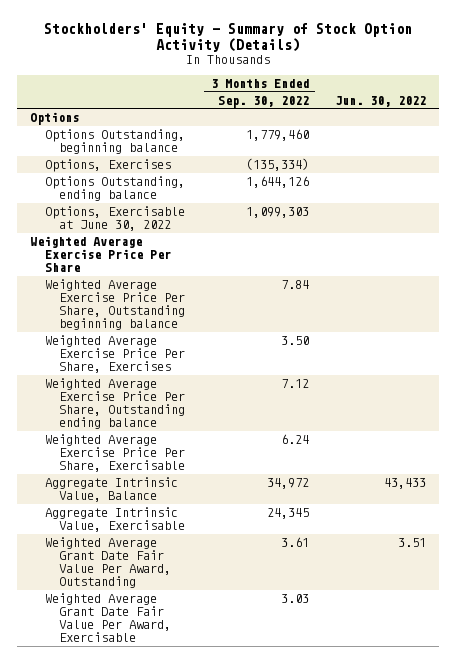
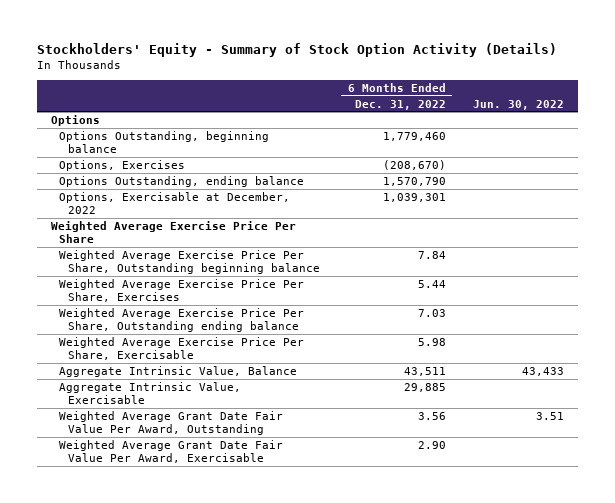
- | 3 Months Ended Sep. 30, 2022 | Jun. 30, 2022
+ | 6 Months Ended Dec. 31, 2022 | Jun. 30, 2022
- Options, Exercisable at June 30, 2022 | 1,099,303 |
+ Options, Exercisable at December, 2022 | 1,039,301 |

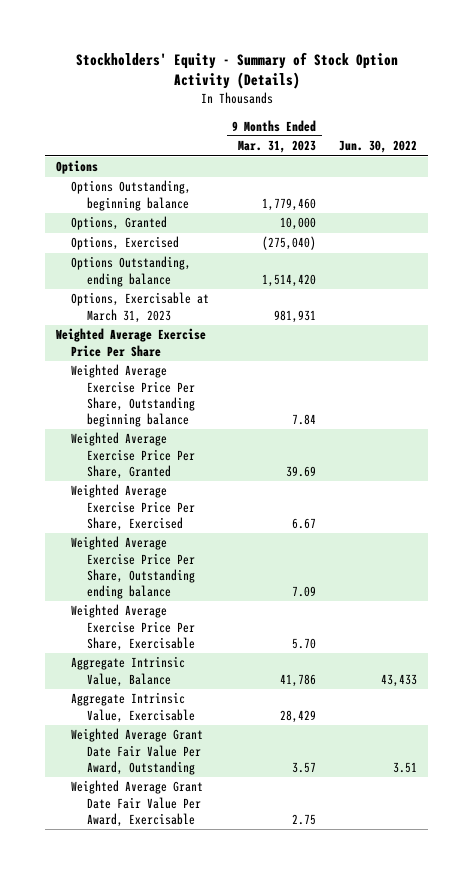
- | 6 Months Ended Dec. 31, 2022 | Jun. 30, 2022
+ | 9 Months Ended Mar. 31, 2023 | Jun. 30, 2022
- Options, Exercises | (208,670) |
+ Options, Granted | 10,000 |
+ Options, Exercised | (275,040) |
- Options, Exercisable at December, 2022 | 1,039,301 |
+ Options, Exercisable at March 31, 2023 | 981,931 |
- Weighted Average Exercise Price Per Share, Exercises | 5.44 |
+ Weighted Average Exercise Price Per Share, Granted | 39.69 |
+ Weighted Average Exercise Price Per Share, Exercised | 6.67 |

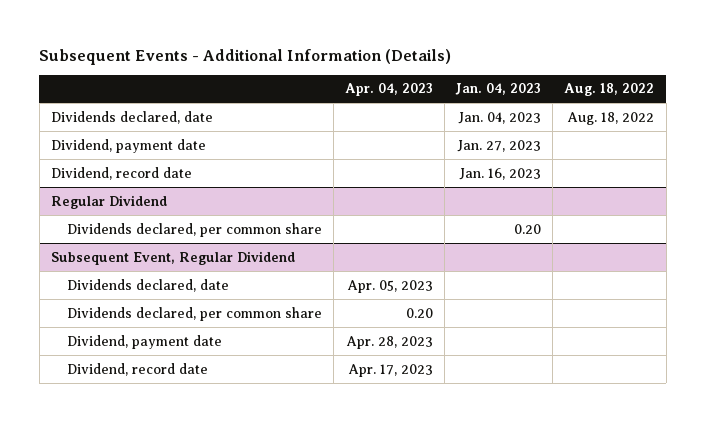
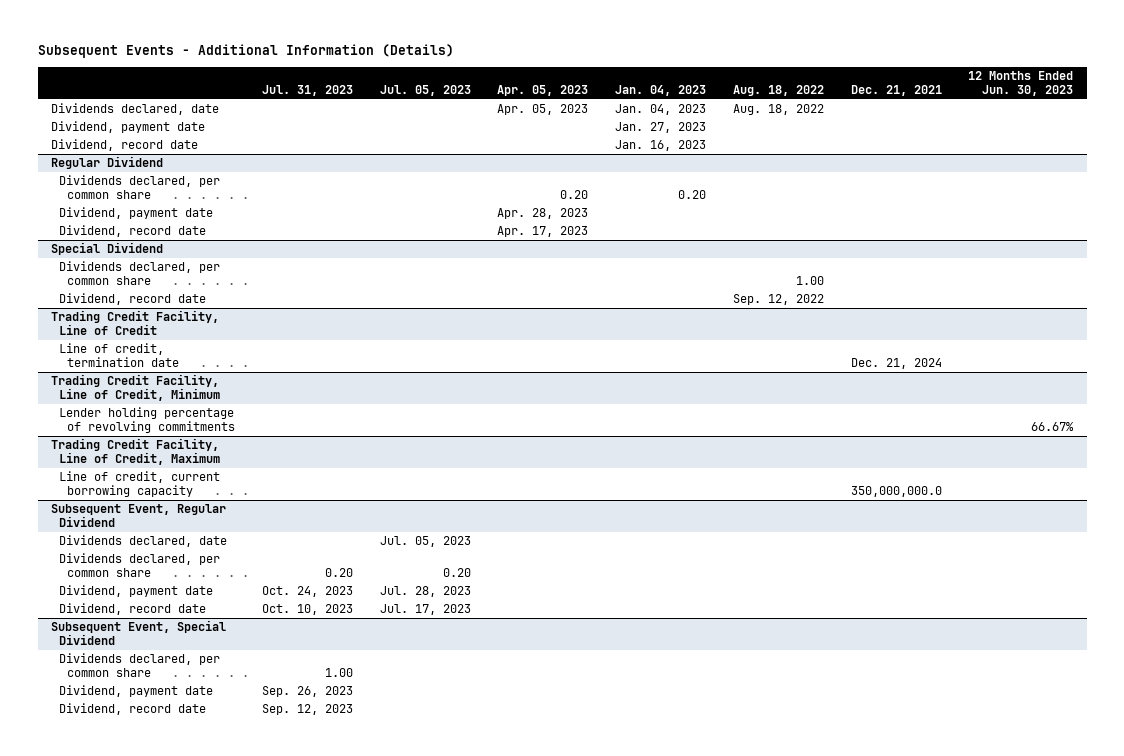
- | Apr. 04, 2023 | Jan. 04, 2023 | Aug. 18, 2022
+ | Jul. 31, 2023 | Jul. 05, 2023 | Apr. 05, 2023 | Jan. 04, 2023 | Aug. 18, 2022 | Dec. 21, 2021 | 12 Months Ended Jun. 30, 2023
@ Regular Dividend
+ Dividend, payment date | | | Apr. 28, 2023 | | | |
+ Dividend, record date | | | Apr. 17, 2023 | | | |
+ Special Dividend
+ Dividends declared, per common share | | | | | 1.00 | |
+ Dividend, record date | | | | | Sep. 12, 2022 | |
+ Trading Credit Facility, Line of Credit
+ Line of credit, termination date | | | | | | Dec. 21, 2024 |
+ Trading Credit Facility, Line of Credit, Minimum
+ Lender holding percentage of revolving commitments | | | | | | | 66.67%
+ Trading Credit Facility, Line of Credit, Maximum
+ Line of credit, current borrowing capacity | | | | | | 350,000,000.0 |
+ Subsequent Event, Special Dividend
+ Dividends declared, per common share | 1.00 | | | | | |
+ Dividend, payment date | Sep. 26, 2023 | | | | | |
+ Dividend, record date | Sep. 12, 2023 | | | | | |

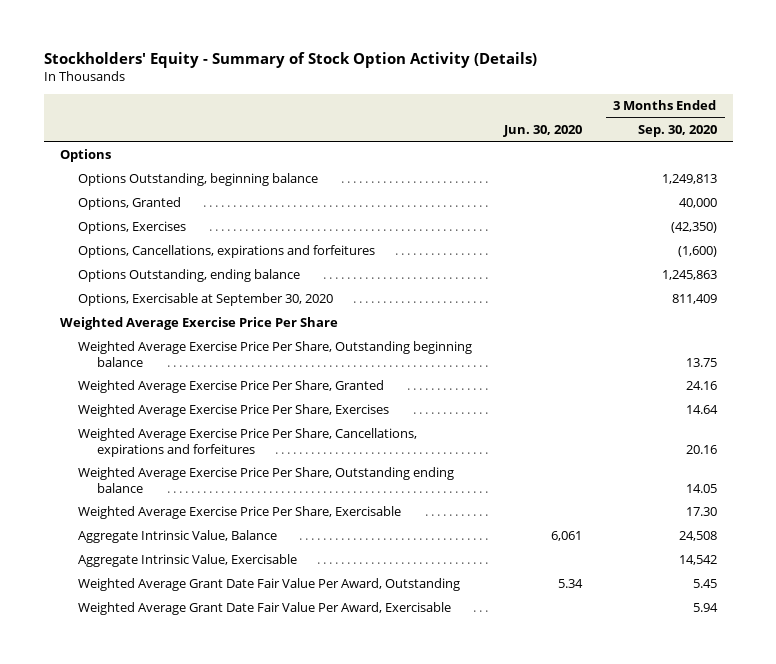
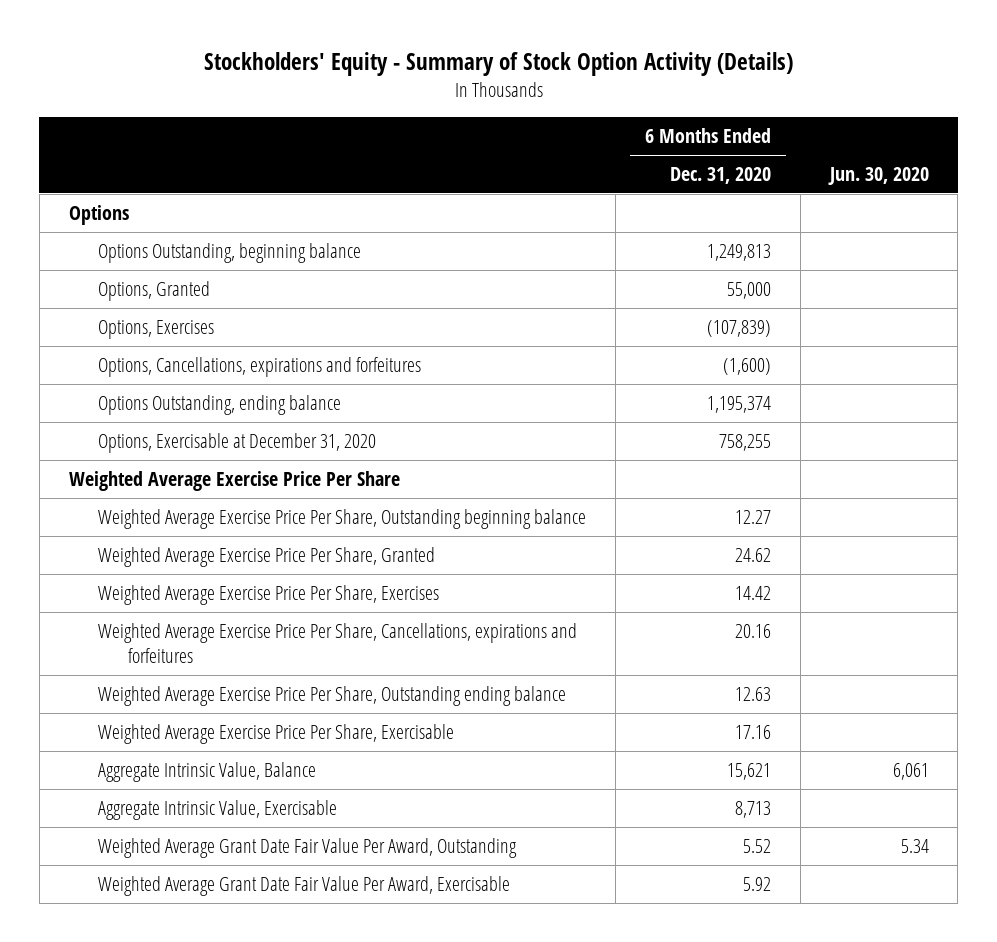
- | Jun. 30, 2020 | 3 Months Ended Sep. 30, 2020
+ | 6 Months Ended Dec. 31, 2020 | Jun. 30, 2020
- Options, Exercisable at September 30, 2020 | | 811,409
+ Options, Exercisable at December 31, 2020 | 758,255 |

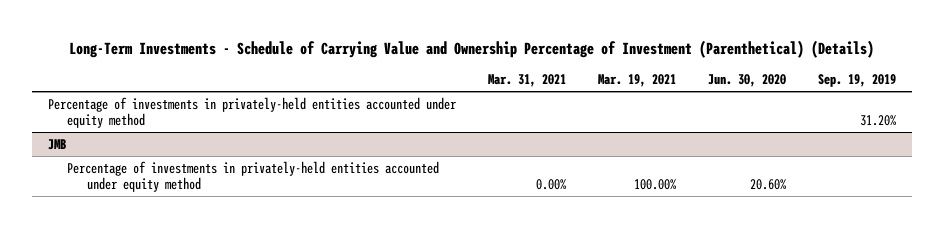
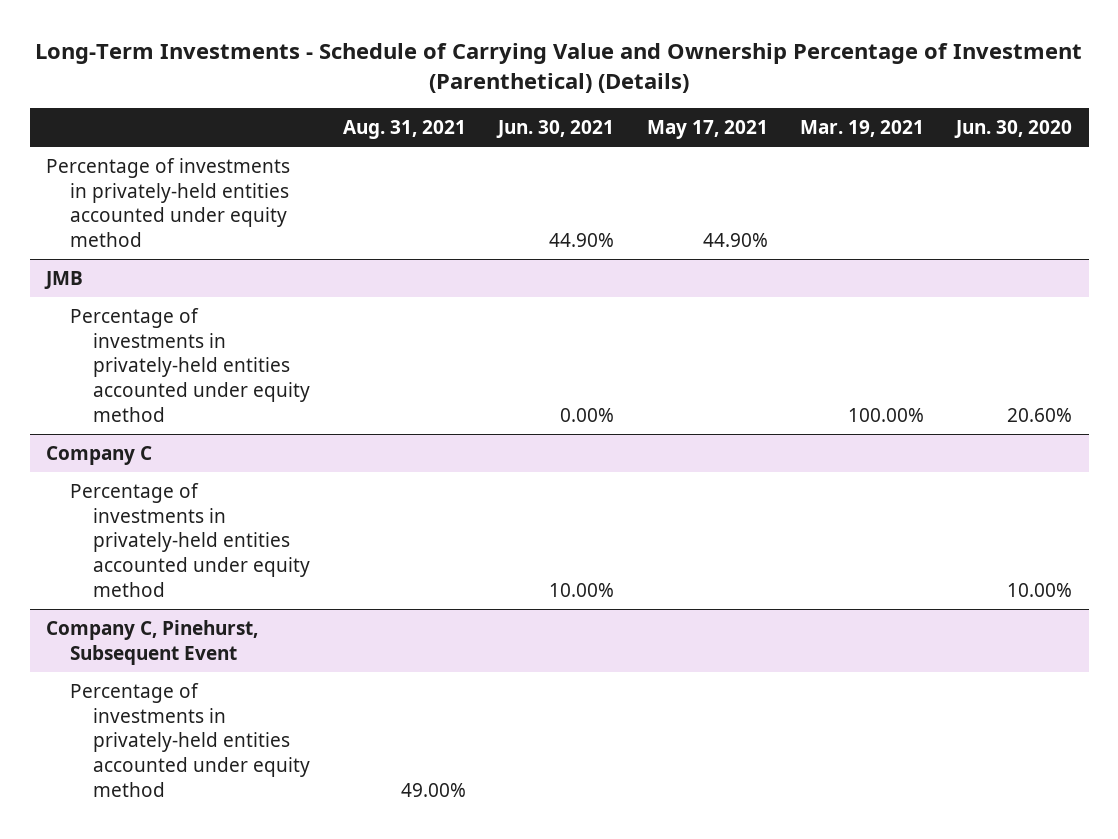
- | Mar. 31, 2021 | Mar. 19, 2021 | Jun. 30, 2020 | Sep. 19, 2019
+ | Aug. 31, 2021 | Jun. 30, 2021 | May 17, 2021 | Mar. 19, 2021 | Jun. 30, 2020
+ Company C
+ Percentage of investments in privately-held entities accounted under equity method | | 10.00% | | | 10.00%
+ Company C, Pinehurst, Subsequent Event
+ Percentage of investments in privately-held entities accounted under equity method | 49.00% | | | |

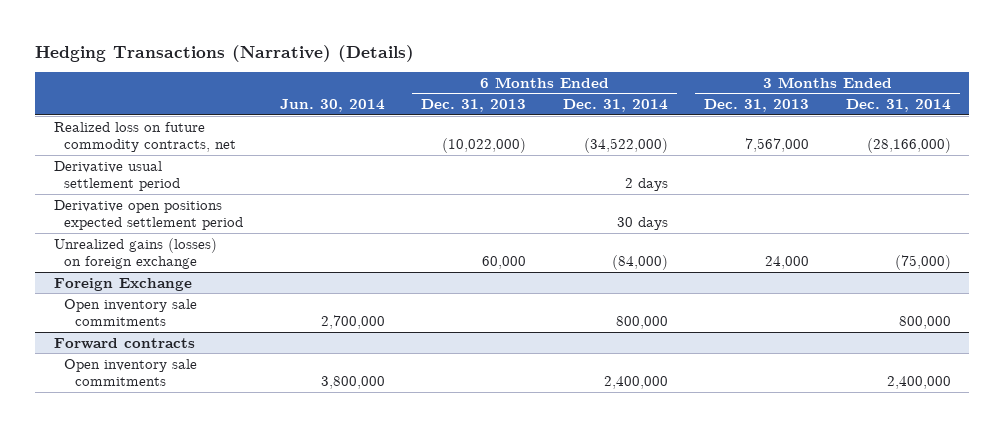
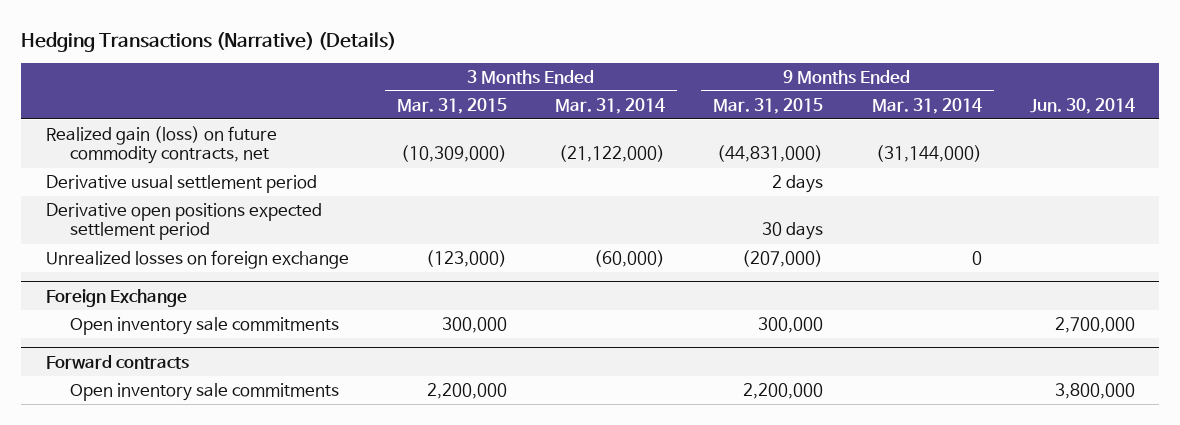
- | Jun. 30, 2014 | 6 Months Ended Dec. 31, 2013 | 6 Months Ended Dec. 31, 2014 | 3 Months Ended Dec. 31, 2013 | 3 Months Ended Dec. 31, 2014
+ | 3 Months Ended Mar. 31, 2015 | 3 Months Ended Mar. 31, 2014 | 9 Months Ended Mar. 31, 2015 | 9 Months Ended Mar. 31, 2014 | Jun. 30, 2014
- Realized loss on future commodity contracts, net | | (10,022,000) | (34,522,000) | 7,567,000 | (28,166,000)
+ Realized gain (loss) on future commodity contracts, net | (10,309,000) | (21,122,000) | (44,831,000) | (31,144,000) |
- Unrealized gains (losses) on foreign exchange | | 60,000 | (84,000) | 24,000 | (75,000)
+ Unrealized losses on foreign exchange | (123,000) | (60,000) | (207,000) | 0 |

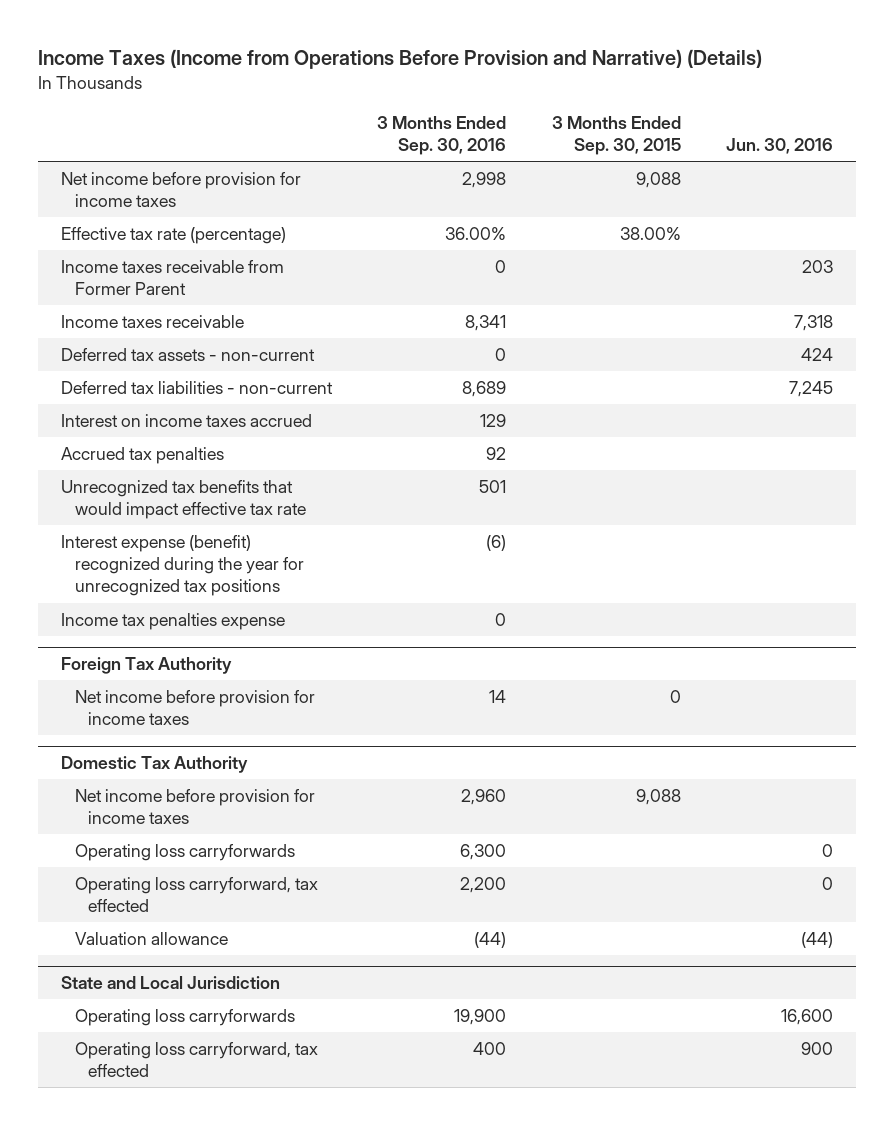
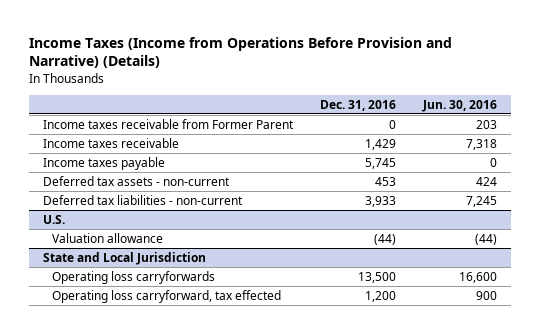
- | 3 Months Ended Sep. 30, 2016 | 3 Months Ended Sep. 30, 2015 | Jun. 30, 2016
+ | Dec. 31, 2016 | Jun. 30, 2016
- Net income before provision for income taxes | 2,998 | 9,088 |
- Effective tax rate (percentage) | 36.00% | 38.00% |
+ Income taxes payable | 5,745 | 0
- Interest on income taxes accrued | 129 | |
- Accrued tax penalties | 92 | |
- Unrecognized tax benefits that would impact effective tax rate | 501 | |
- Interest expense (benefit) recognized during the year for unrecognized tax positions | (6) | |
- Income tax penalties expense | 0 | |
- Foreign Tax Authority
- Net income before provision for income taxes | 14 | 0 |
- Domestic Tax Authority
- Net income before provision for income taxes | 2,960 | 9,088 |
- Operating loss carryforwards | 6,300 | | 0
- Operating loss carryforward, tax effected | 2,200 | | 0
+ U.S.

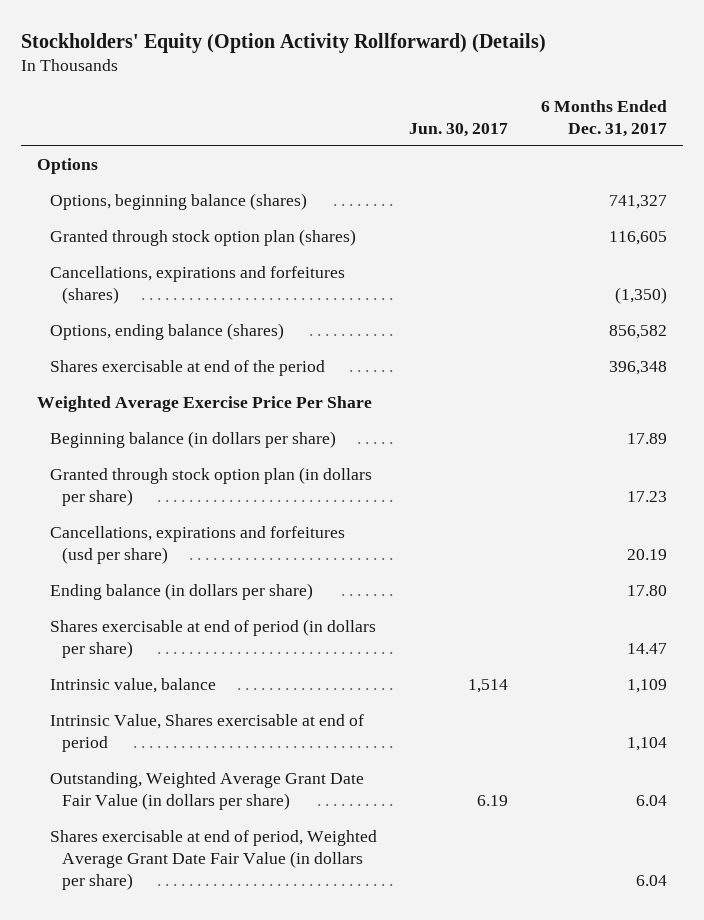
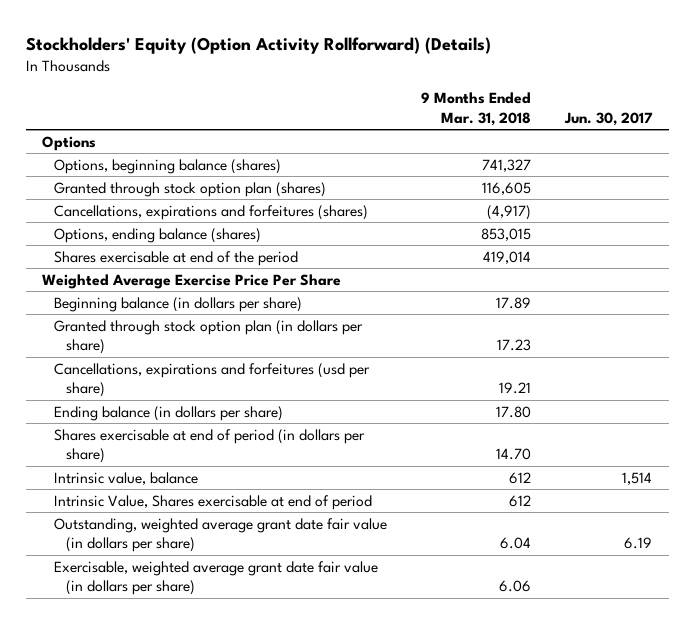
- | Jun. 30, 2017 | 6 Months Ended Dec. 31, 2017
+ | 9 Months Ended Mar. 31, 2018 | Jun. 30, 2017
- Outstanding, Weighted Average Grant Date Fair Value (in dollars per share) | 6.19 | 6.04
- Shares exercisable at end of period, Weighted Average Grant Date Fair Value (in dollars per share) | | 6.04
+ Outstanding, weighted average grant date fair value (in dollars per share) | 6.04 | 6.19
+ Exercisable, weighted average grant date fair value (in dollars per share) | 6.06 |

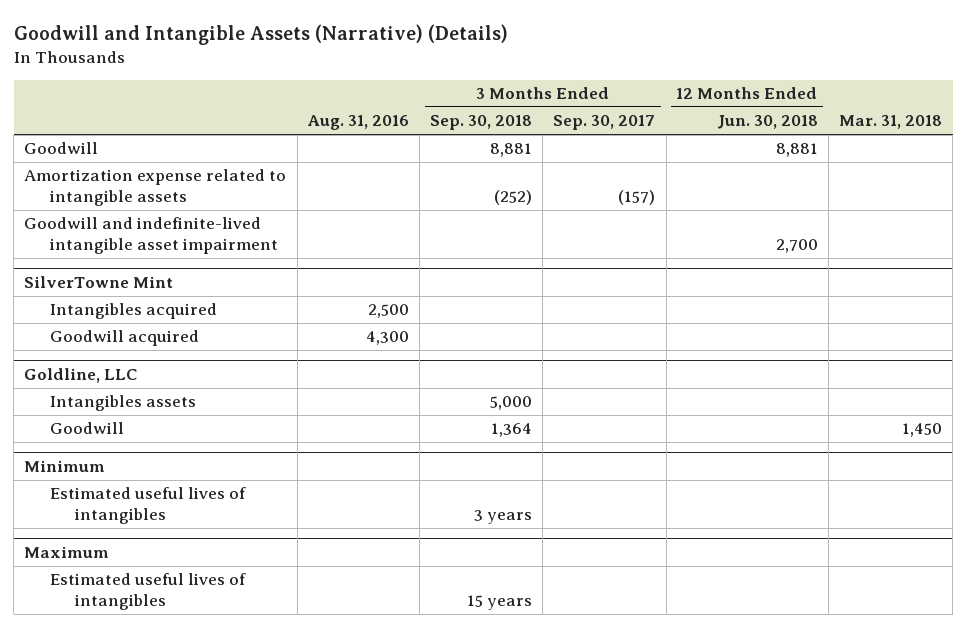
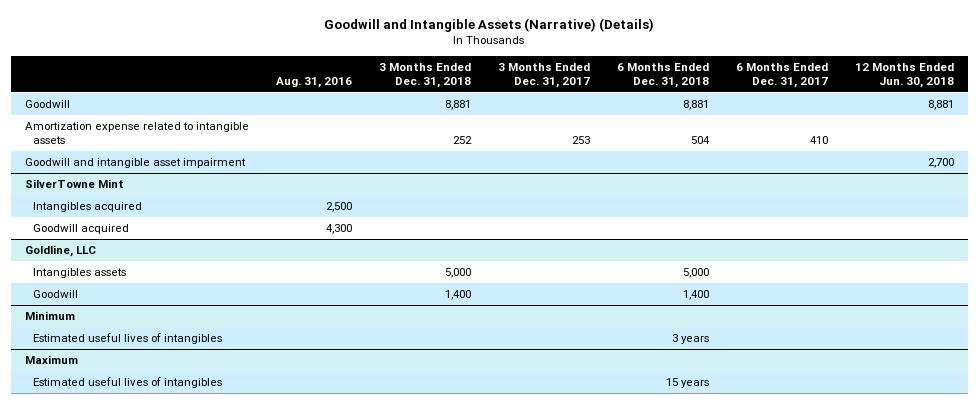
- | Aug. 31, 2016 | 3 Months Ended Sep. 30, 2018 | 3 Months Ended Sep. 30, 2017 | 12 Months Ended Jun. 30, 2018 | Mar. 31, 2018
+ | Aug. 31, 2016 | 3 Months Ended Dec. 31, 2018 | 3 Months Ended Dec. 31, 2017 | 6 Months Ended Dec. 31, 2018 | 6 Months Ended Dec. 31, 2017 | 12 Months Ended Jun. 30, 2018
- Goodwill and indefinite-lived intangible asset impairment | | | | 2,700 |
+ Goodwill and intangible asset impairment | | | | | | 2,700

